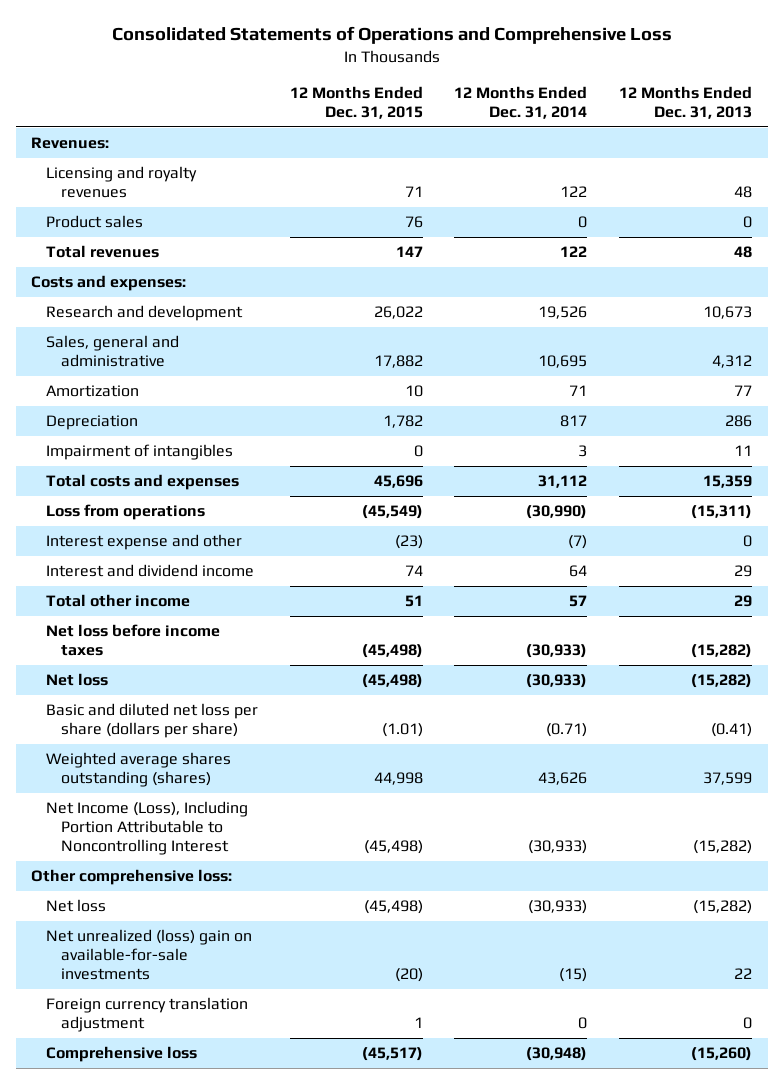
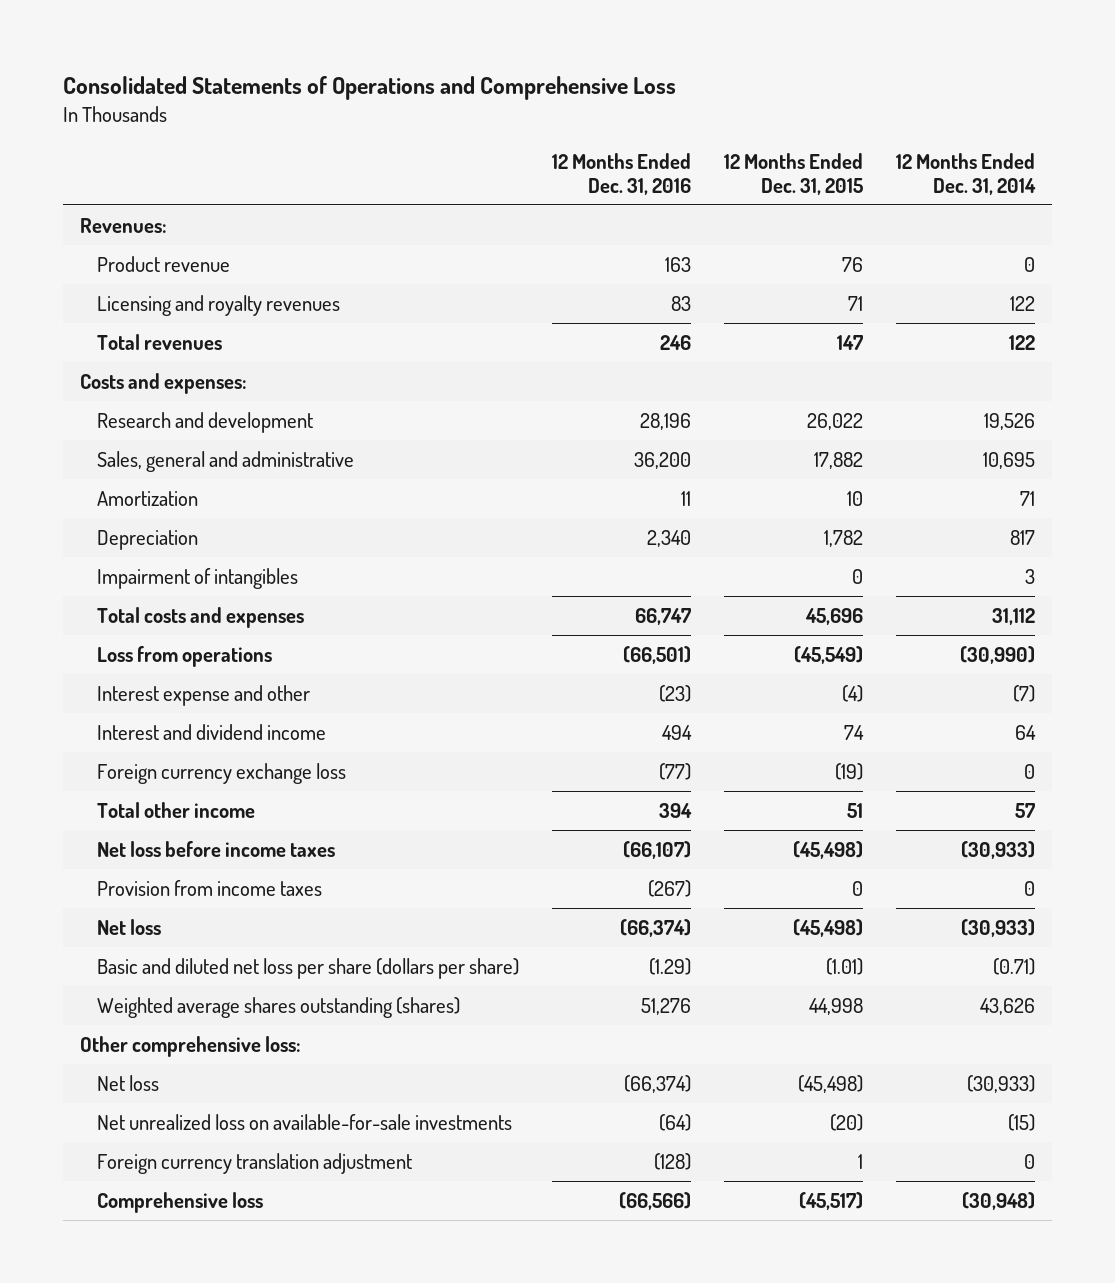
- | 12 Months Ended Dec. 31, 2015 | 12 Months Ended Dec. 31, 2014 | 12 Months Ended Dec. 31, 2013
+ | 12 Months Ended Dec. 31, 2016 | 12 Months Ended Dec. 31, 2015 | 12 Months Ended Dec. 31, 2014
+ Product revenue | 163 | 76 | 0
- Product sales | 76 | 0 | 0
- Interest expense and other | (23) | (7) | 0
+ Interest expense and other | (23) | (4) | (7)
+ Foreign currency exchange loss | (77) | (19) | 0
+ Provision from income taxes | (267) | 0 | 0
- Net Income (Loss), Including Portion Attributable to Noncontrolling Interest | (45,498) | (30,933) | (15,282)
- Net unrealized (loss) gain on available-for-sale investments | (20) | (15) | 22
+ Net unrealized loss on available-for-sale investments | (64) | (20) | (15)

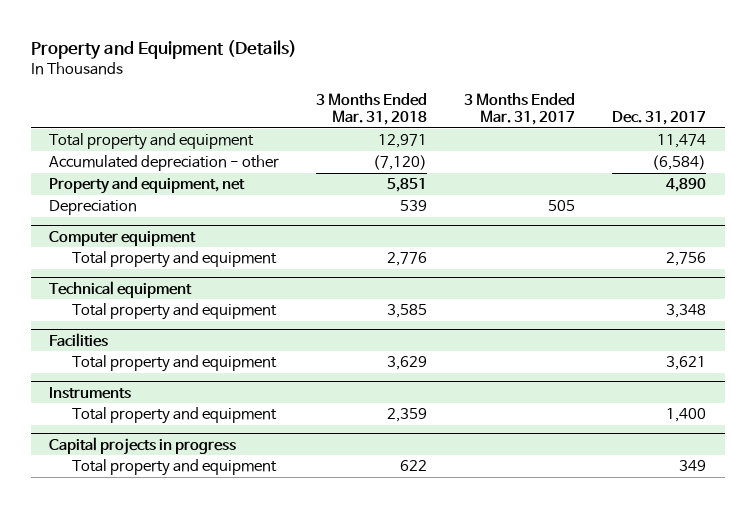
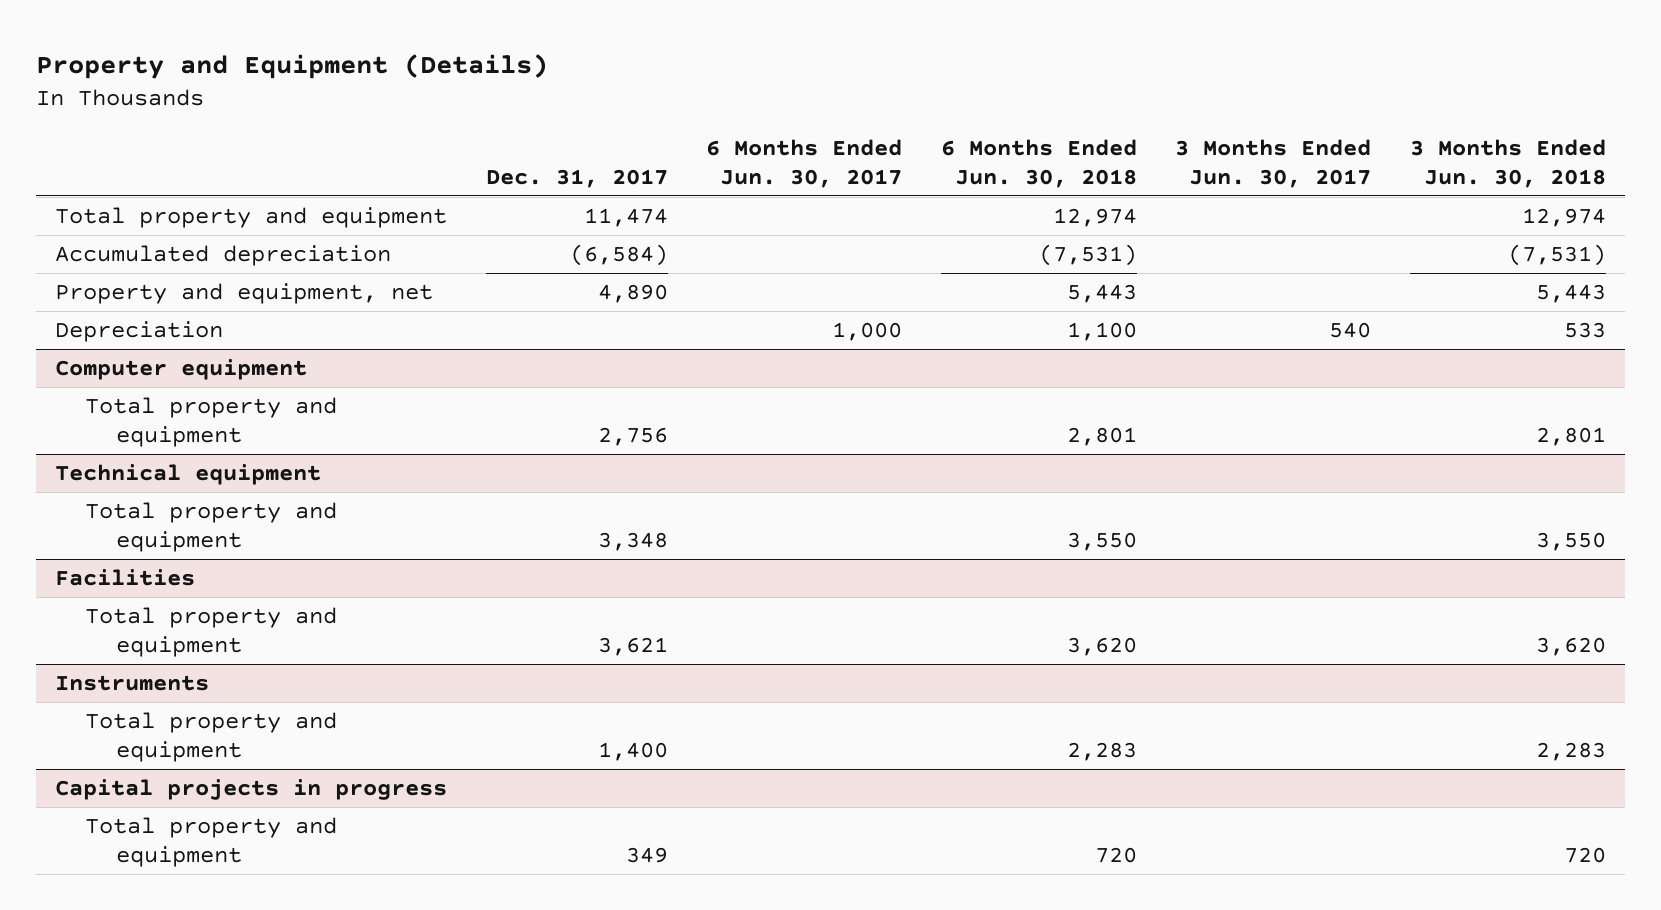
- | 3 Months Ended Mar. 31, 2018 | 3 Months Ended Mar. 31, 2017 | Dec. 31, 2017
+ | Dec. 31, 2017 | 6 Months Ended Jun. 30, 2017 | 6 Months Ended Jun. 30, 2018 | 3 Months Ended Jun. 30, 2017 | 3 Months Ended Jun. 30, 2018
- Accumulated depreciation - other | (7,120) | | (6,584)
+ Accumulated depreciation | (6,584) | | (7,531) | | (7,531)

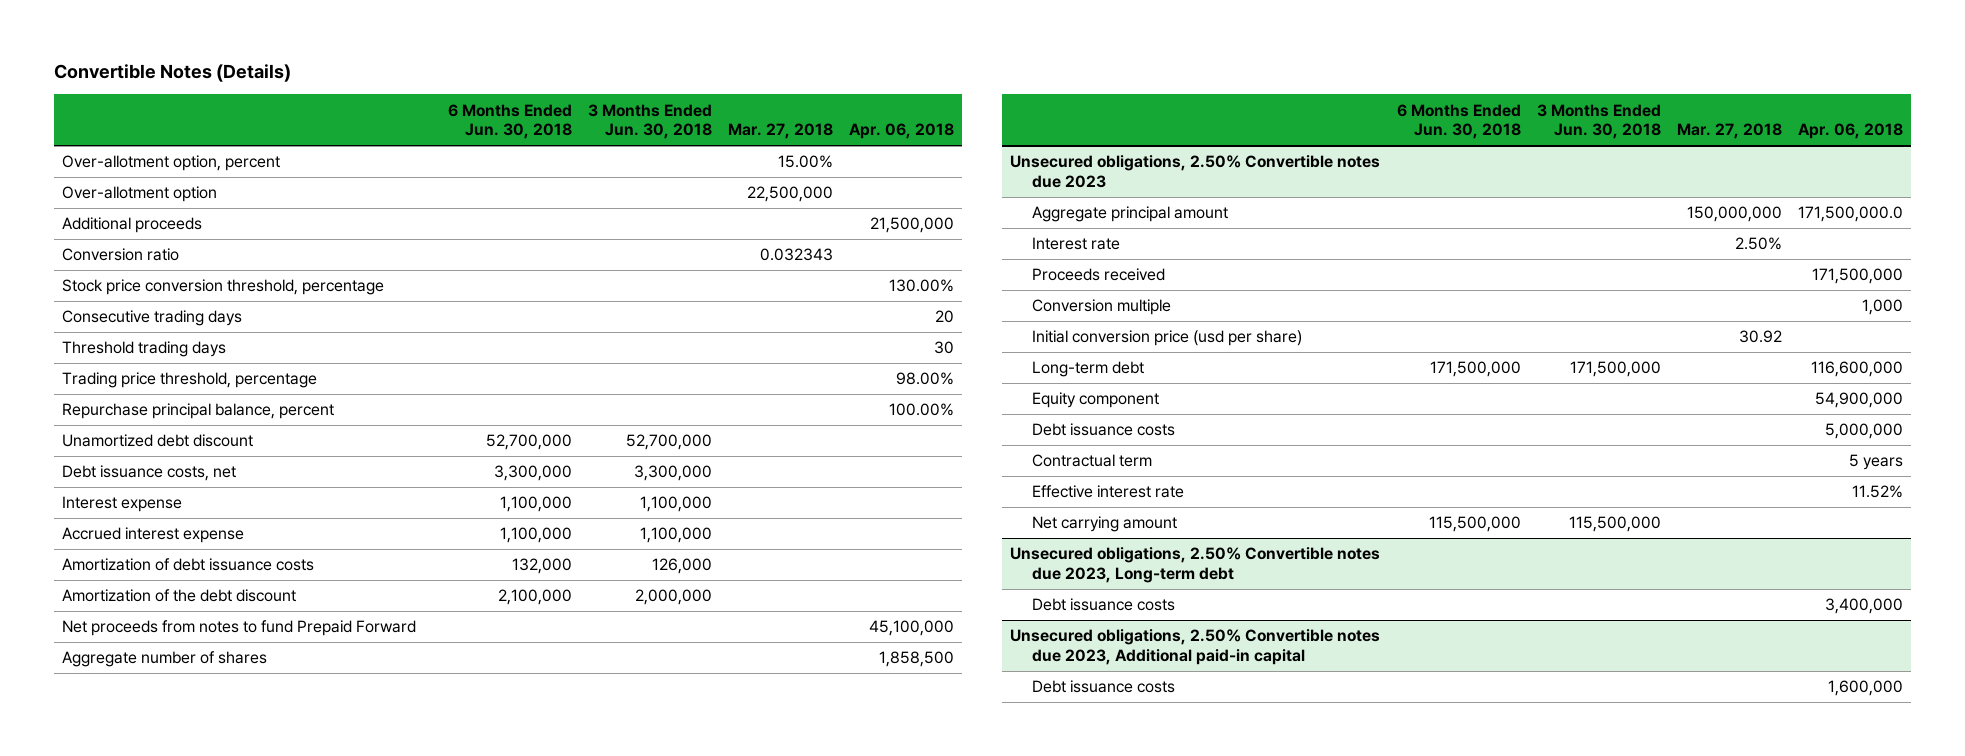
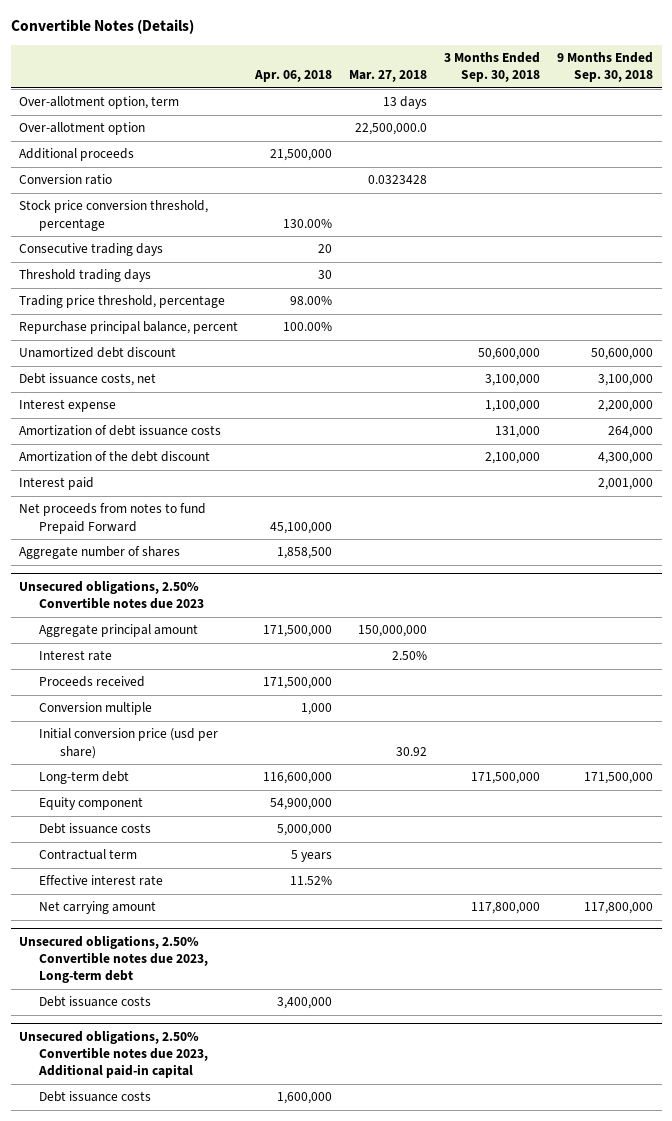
- | 6 Months Ended Jun. 30, 2018 | 3 Months Ended Jun. 30, 2018 | Mar. 27, 2018 | Apr. 06, 2018
+ | Apr. 06, 2018 | Mar. 27, 2018 | 3 Months Ended Sep. 30, 2018 | 9 Months Ended Sep. 30, 2018
- Over-allotment option, percent | | | 15.00% |
- Over-allotment option | | | 22,500,000 |
+ Over-allotment option, term | | 13 days | |
+ Over-allotment option | | 22,500,000.0 | |
- Conversion ratio | | | 0.032343 |
+ Conversion ratio | | 0.0323428 | |
- Accrued interest expense | 1,100,000 | 1,100,000 | |
+ Interest paid | | | | 2,001,000
@ Unsecured obligations, 2.50% Convertible notes due 2023
- Aggregate principal amount | | | 150,000,000 | 171,500,000.0
+ Aggregate principal amount | 171,500,000 | 150,000,000 | |

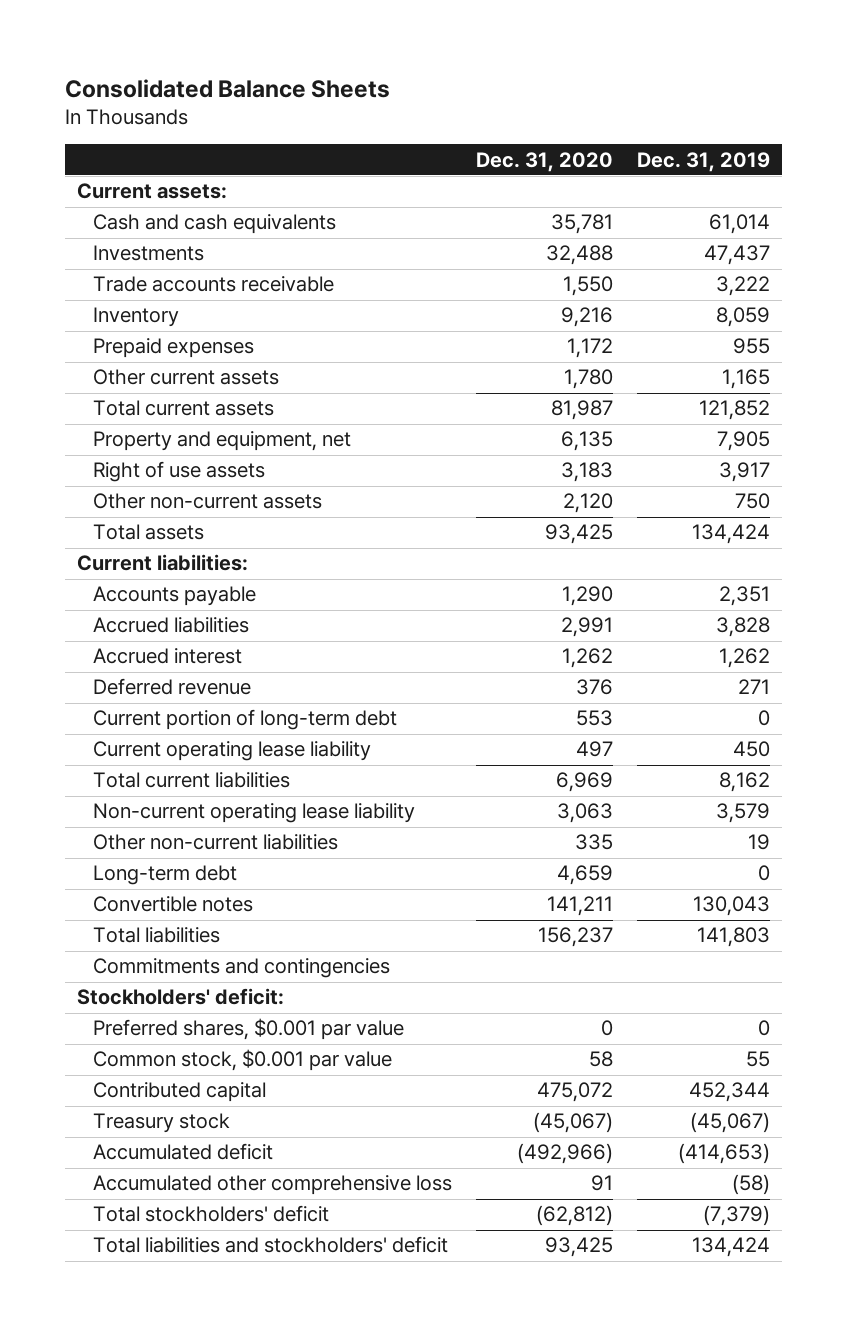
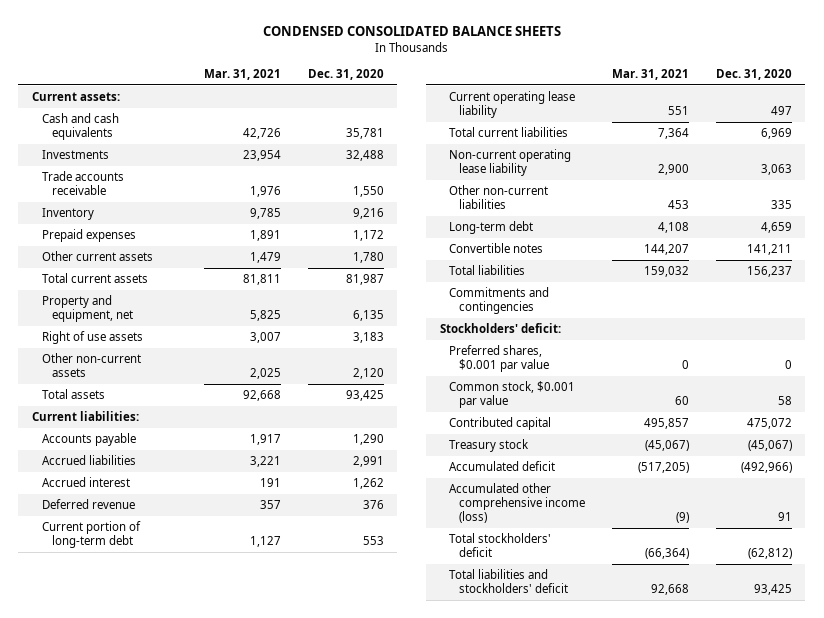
- Consolidated Balance Sheets
+ CONDENSED CONSOLIDATED BALANCE SHEETS
- | Dec. 31, 2020 | Dec. 31, 2019
+ | Mar. 31, 2021 | Dec. 31, 2020
- Accumulated other comprehensive loss | 91 | (58)
+ Accumulated other comprehensive income (loss) | (9) | 91

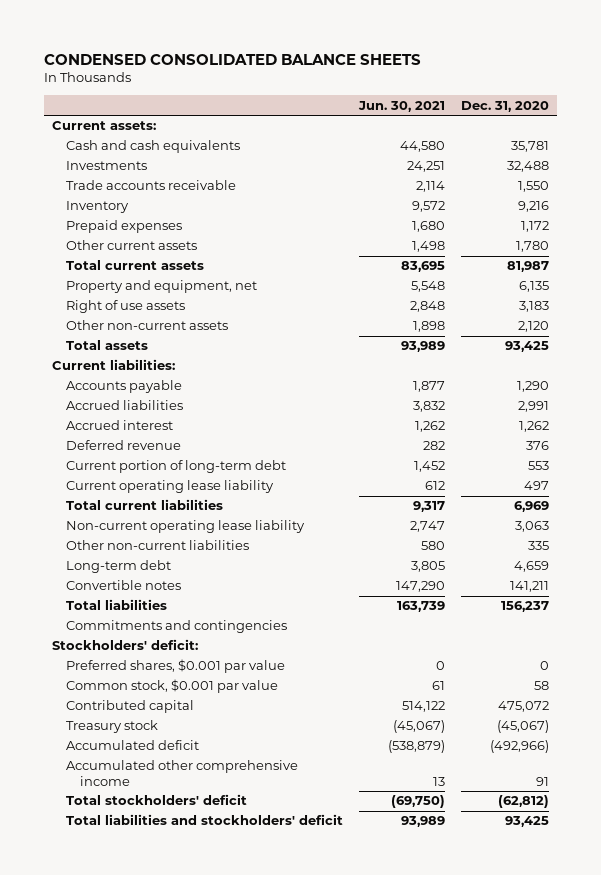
- | Mar. 31, 2021 | Dec. 31, 2020
+ | Jun. 30, 2021 | Dec. 31, 2020
- Accumulated other comprehensive income (loss) | (9) | 91
+ Accumulated other comprehensive income | 13 | 91

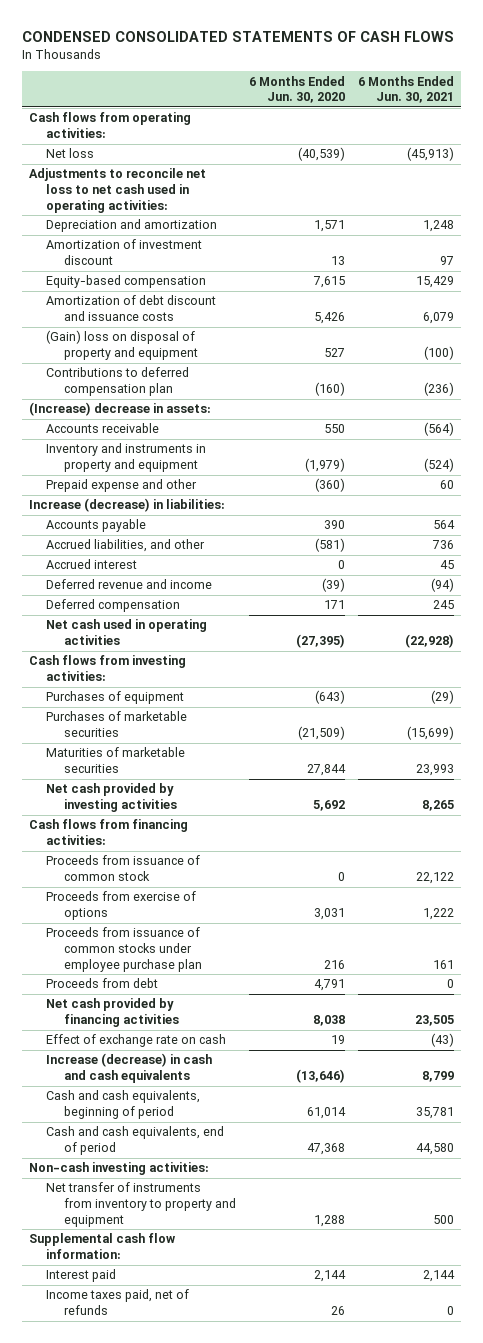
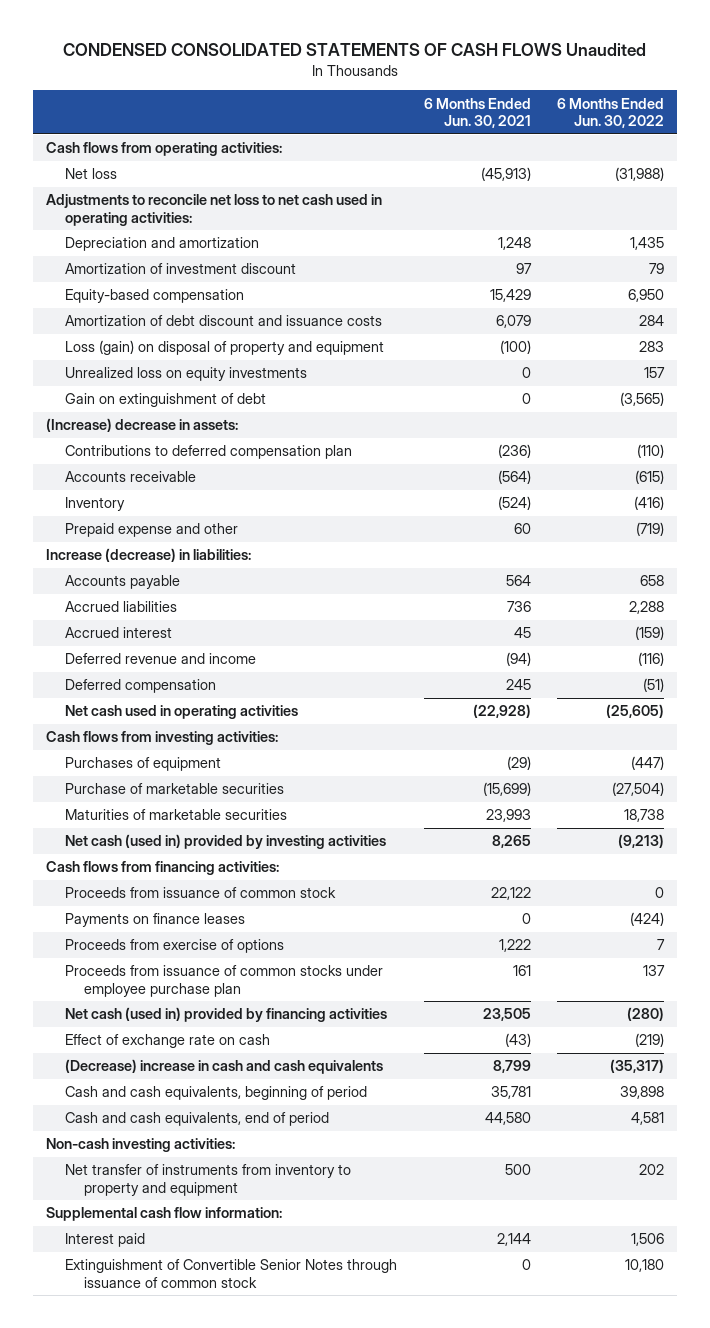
- CONDENSED CONSOLIDATED STATEMENTS OF CASH FLOWS
+ CONDENSED CONSOLIDATED STATEMENTS OF CASH FLOWS Unaudited
- | 6 Months Ended Jun. 30, 2020 | 6 Months Ended Jun. 30, 2021
+ | 6 Months Ended Jun. 30, 2021 | 6 Months Ended Jun. 30, 2022
- (Gain) loss on disposal of property and equipment | 527 | (100)
+ Loss (gain) on disposal of property and equipment | (100) | 283
+ Unrealized loss on equity investments | 0 | 157
+ Gain on extinguishment of debt | 0 | (3,565)
moved down: Contributions to deferred compensation plan | (236) | (110)
- Inventory and instruments in property and equipment | (1,979) | (524)
+ Inventory | (524) | (416)
- Accrued liabilities, and other | (581) | 736
+ Accrued liabilities | 736 | 2,288
- Purchases of marketable securities | (21,509) | (15,699)
+ Purchase of marketable securities | (15,699) | (27,504)
- Net cash provided by investing activities | 5,692 | 8,265
+ Net cash (used in) provided by investing activities | 8,265 | (9,213)
+ Payments on finance leases | 0 | (424)
- Proceeds from debt | 4,791 | 0
- Net cash provided by financing activities | 8,038 | 23,505
+ Net cash (used in) provided by financing activities | 23,505 | (280)
- Increase (decrease) in cash and cash equivalents | (13,646) | 8,799
+ (Decrease) increase in cash and cash equivalents | 8,799 | (35,317)
- Income taxes paid, net of refunds | 26 | 0
+ Extinguishment of Convertible Senior Notes through issuance of common stock | 0 | 10,180

